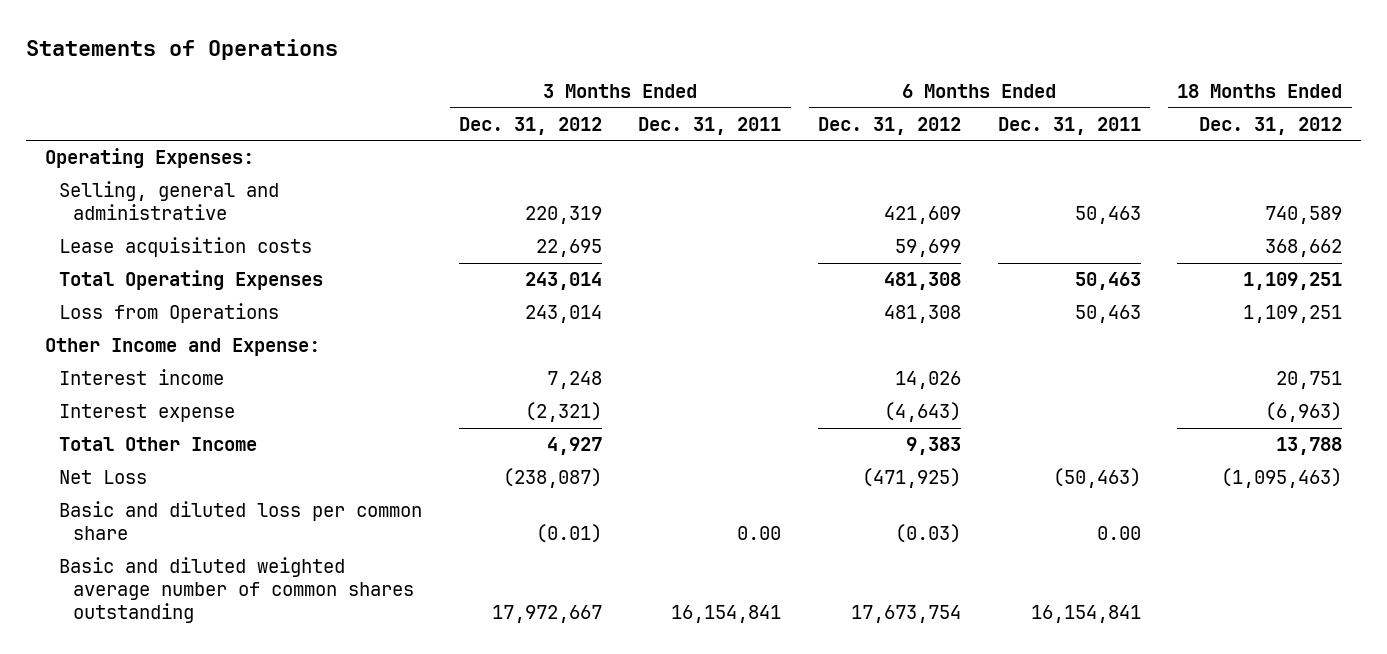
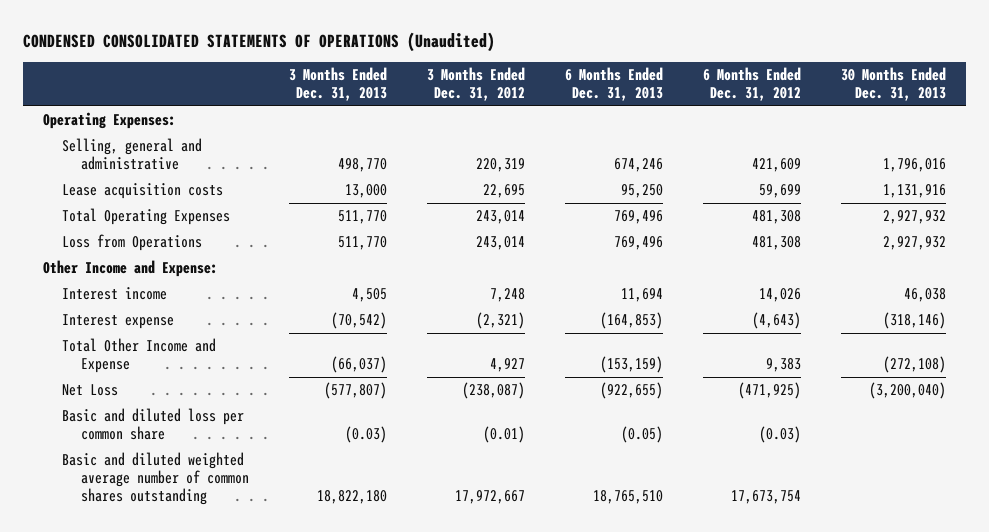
- Statements of Operations
+ CONDENSED CONSOLIDATED STATEMENTS OF OPERATIONS (Unaudited)
- | 3 Months Ended Dec. 31, 2012 | 3 Months Ended Dec. 31, 2011 | 6 Months Ended Dec. 31, 2012 | 6 Months Ended Dec. 31, 2011 | 18 Months Ended Dec. 31, 2012
+ | 3 Months Ended Dec. 31, 2013 | 3 Months Ended Dec. 31, 2012 | 6 Months Ended Dec. 31, 2013 | 6 Months Ended Dec. 31, 2012 | 30 Months Ended Dec. 31, 2013
- Total Other Income | 4,927 | | 9,383 | | 13,788
+ Total Other Income and Expense | (66,037) | 4,927 | (153,159) | 9,383 | (272,108)

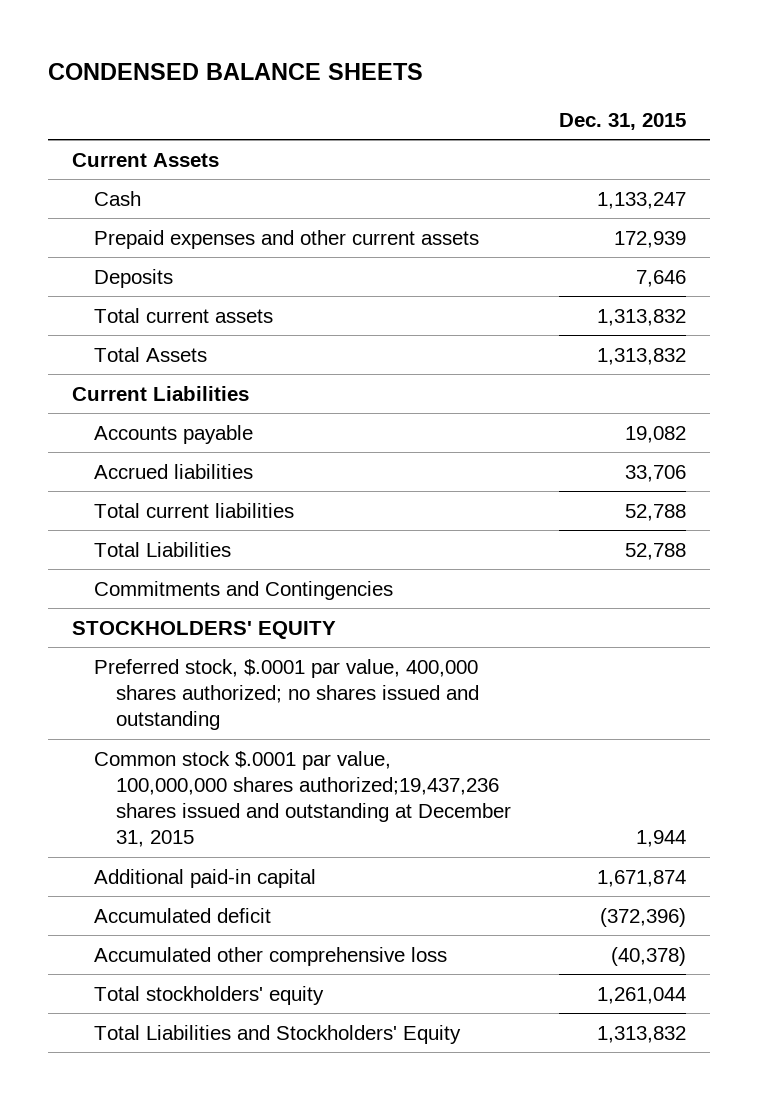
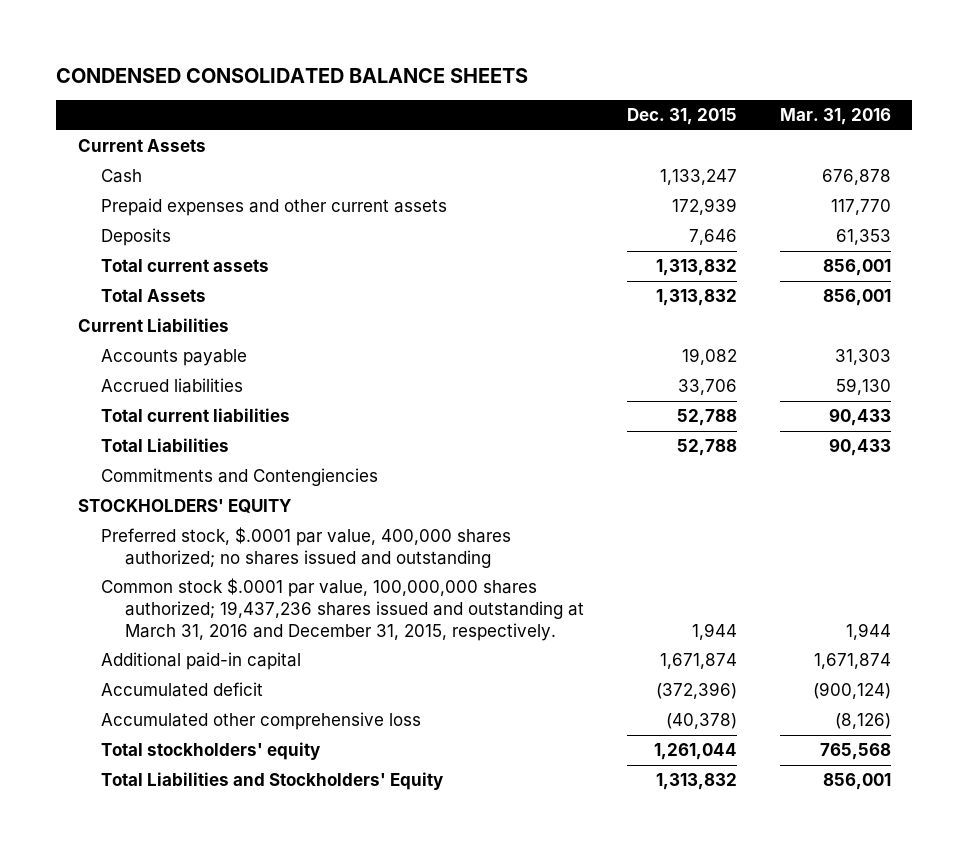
- CONDENSED BALANCE SHEETS
+ CONDENSED CONSOLIDATED BALANCE SHEETS
- | Dec. 31, 2015
+ | Dec. 31, 2015 | Mar. 31, 2016
- Commitments and Contingencies
+ Commitments and Contengiencies
- Common stock $.0001 par value, 100,000,000 shares authorized;19,437,236 shares issued and outstanding at December 31, 2015 | 1,944
+ Common stock $.0001 par value, 100,000,000 shares authorized; 19,437,236 shares issued and outstanding at March 31, 2016 and December 31, 2015, respectively. | 1,944 | 1,944

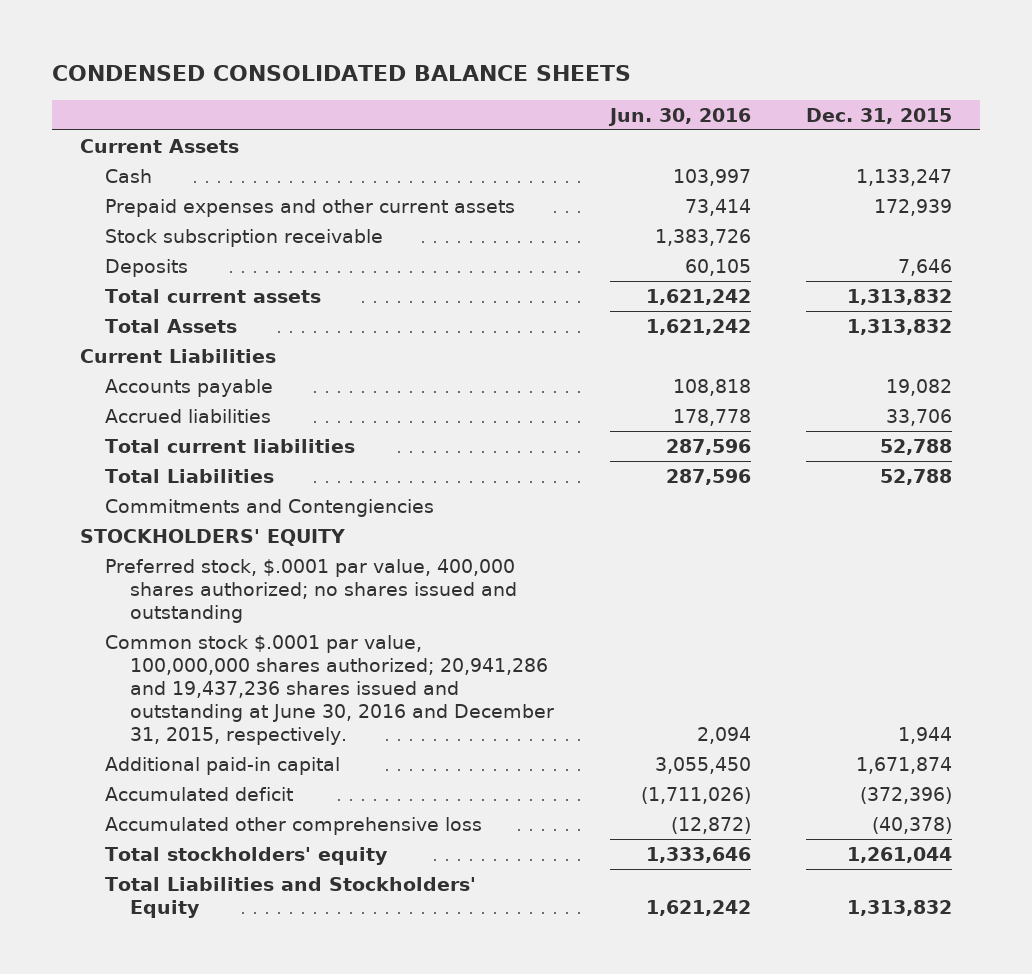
- | Dec. 31, 2015 | Mar. 31, 2016
+ | Jun. 30, 2016 | Dec. 31, 2015
+ Stock subscription receivable | 1,383,726 |
- Common stock $.0001 par value, 100,000,000 shares authorized; 19,437,236 shares issued and outstanding at March 31, 2016 and December 31, 2015, respectively. | 1,944 | 1,944
+ Common stock $.0001 par value, 100,000,000 shares authorized; 20,941,286 and 19,437,236 shares issued and outstanding at June 30, 2016 and December 31, 2015, respectively. | 2,094 | 1,944

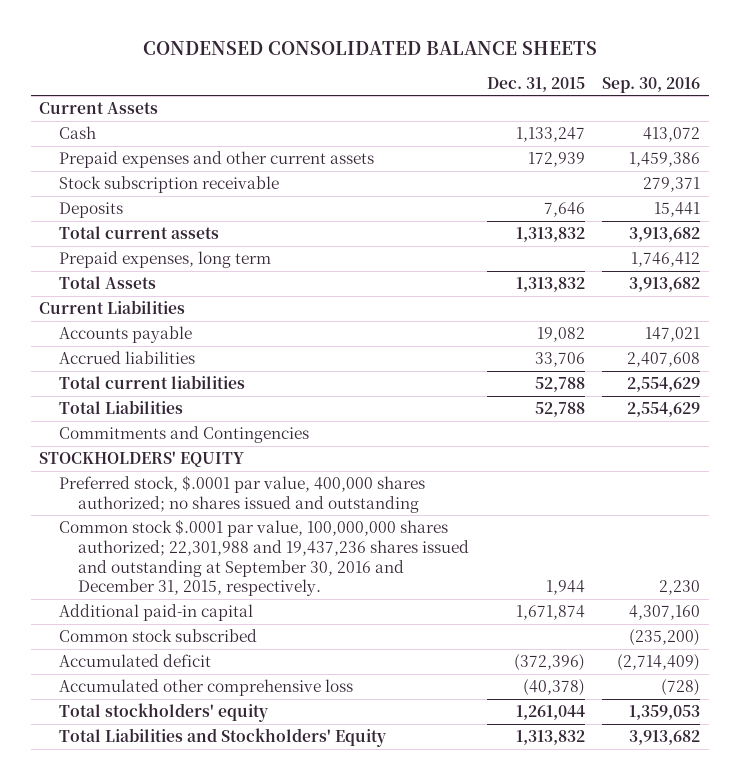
- | Jun. 30, 2016 | Dec. 31, 2015
+ | Dec. 31, 2015 | Sep. 30, 2016
+ Prepaid expenses, long term | | 1,746,412
- Commitments and Contengiencies
+ Commitments and Contingencies
- Common stock $.0001 par value, 100,000,000 shares authorized; 20,941,286 and 19,437,236 shares issued and outstanding at June 30, 2016 and December 31, 2015, respectively. | 2,094 | 1,944
+ Common stock $.0001 par value, 100,000,000 shares authorized; 22,301,988 and 19,437,236 shares issued and outstanding at September 30, 2016 and December 31, 2015, respectively. | 1,944 | 2,230
+ Common stock subscribed | | (235,200)

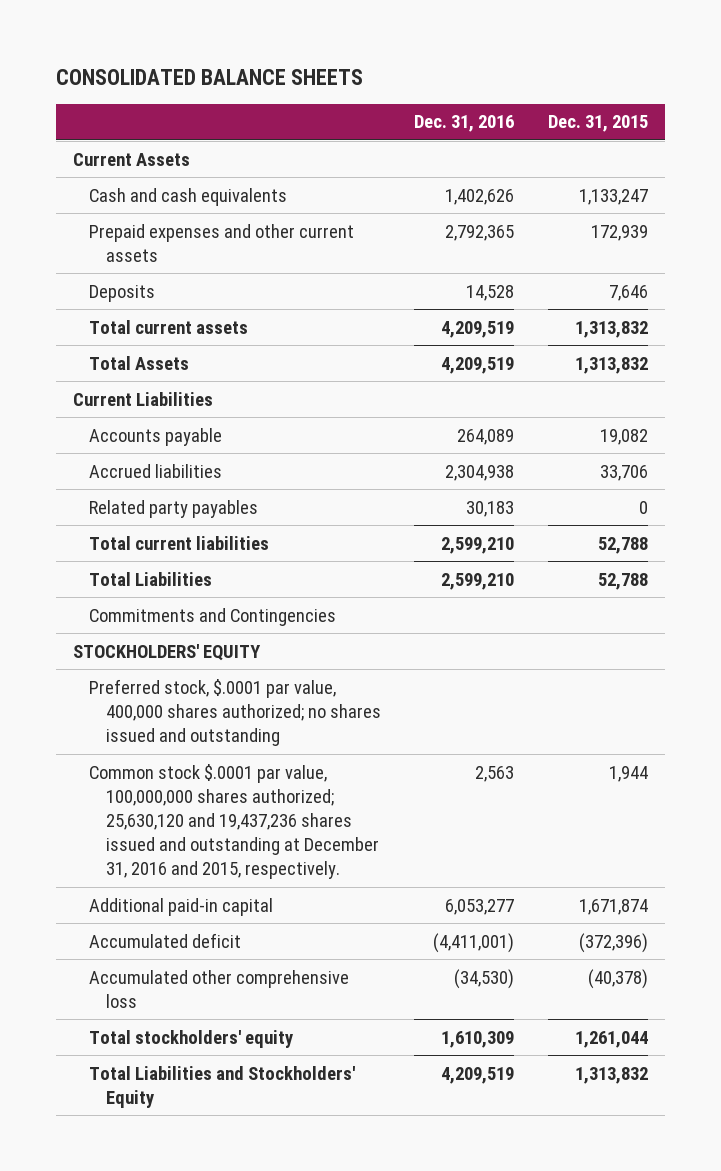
- CONDENSED CONSOLIDATED BALANCE SHEETS
+ CONSOLIDATED BALANCE SHEETS
- | Dec. 31, 2015 | Sep. 30, 2016
+ | Dec. 31, 2016 | Dec. 31, 2015
- Cash | 1,133,247 | 413,072
+ Cash and cash equivalents | 1,402,626 | 1,133,247
- Stock subscription receivable | | 279,371
- Prepaid expenses, long term | | 1,746,412
+ Related party payables | 30,183 | 0
- Common stock $.0001 par value, 100,000,000 shares authorized; 22,301,988 and 19,437,236 shares issued and outstanding at September 30, 2016 and December 31, 2015, respectively. | 1,944 | 2,230
+ Common stock $.0001 par value, 100,000,000 shares authorized; 25,630,120 and 19,437,236 shares issued and outstanding at December 31, 2016 and 2015, respectively. | 2,563 | 1,944
- Common stock subscribed | | (235,200)

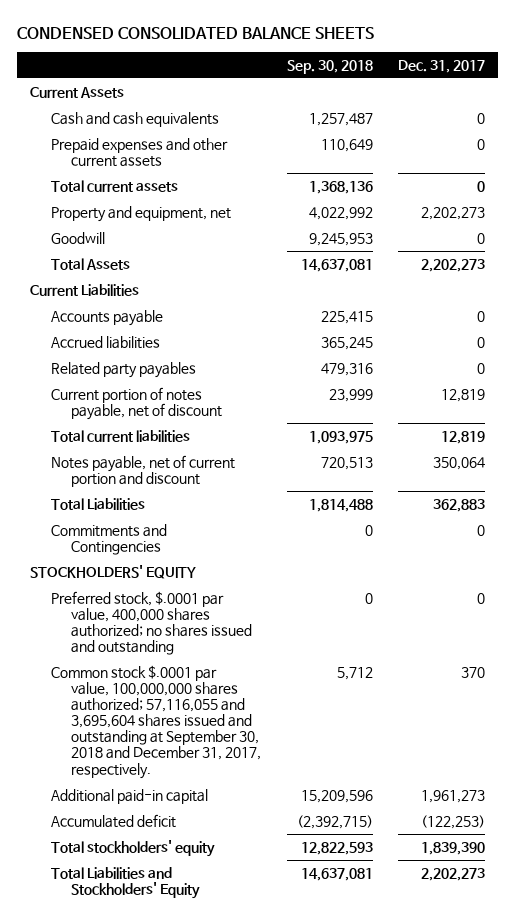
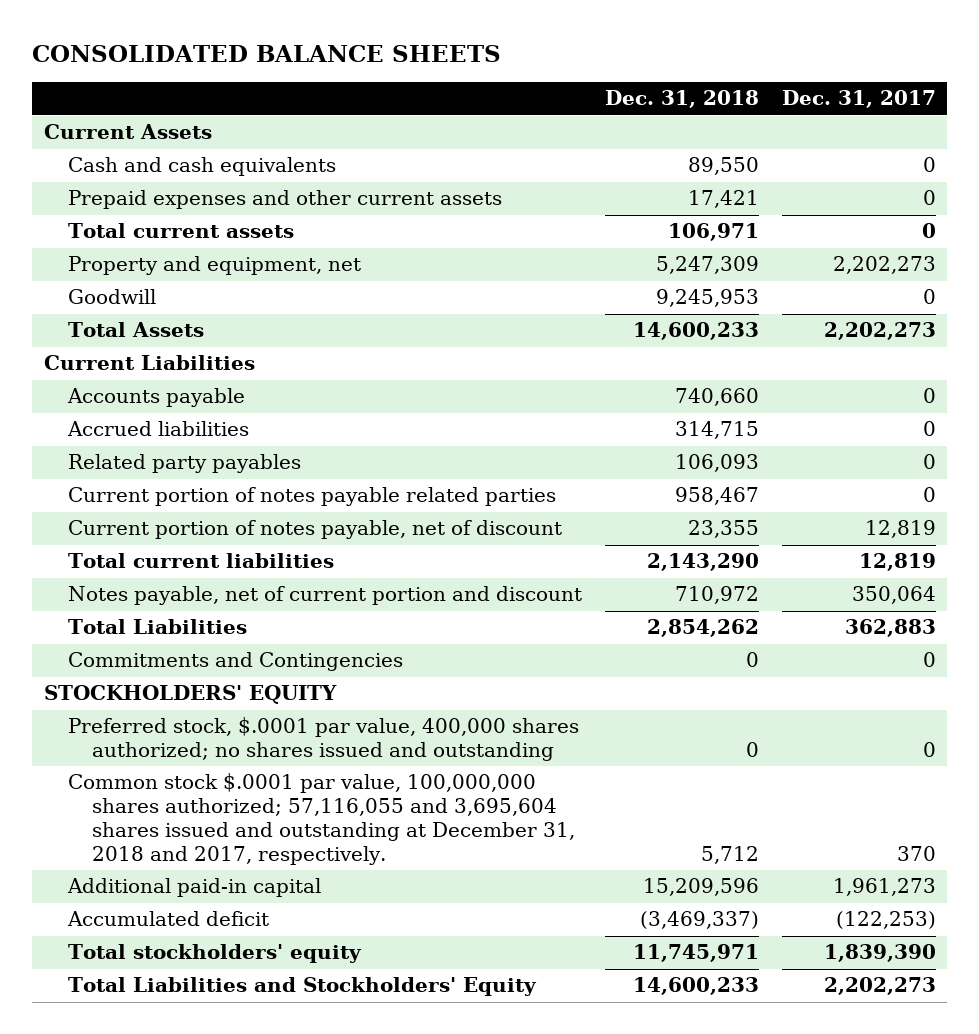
- CONDENSED CONSOLIDATED BALANCE SHEETS
+ CONSOLIDATED BALANCE SHEETS
- | Sep. 30, 2018 | Dec. 31, 2017
+ | Dec. 31, 2018 | Dec. 31, 2017
+ Current portion of notes payable related parties | 958,467 | 0
- Common stock $.0001 par value, 100,000,000 shares authorized; 57,116,055 and 3,695,604 shares issued and outstanding at September 30, 2018 and December 31, 2017, respectively. | 5,712 | 370
+ Common stock $.0001 par value, 100,000,000 shares authorized; 57,116,055 and 3,695,604 shares issued and outstanding at December 31, 2018 and 2017, respectively. | 5,712 | 370

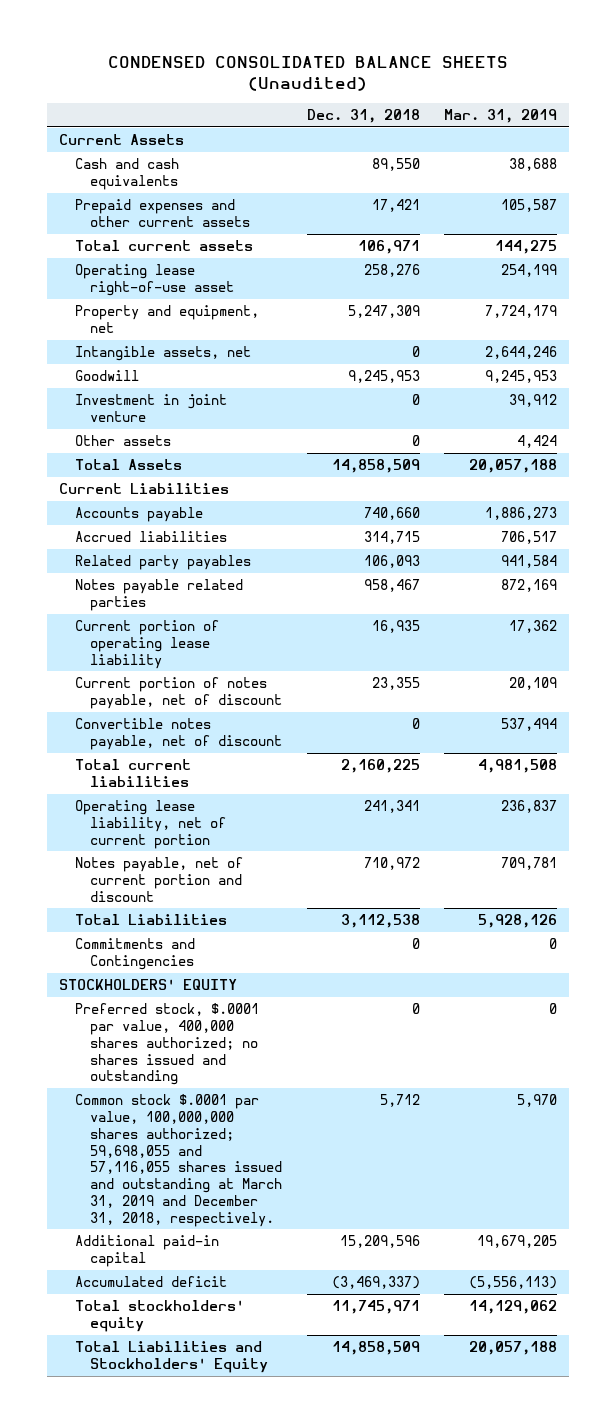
- CONSOLIDATED BALANCE SHEETS
+ CONDENSED CONSOLIDATED BALANCE SHEETS (Unaudited)
- | Dec. 31, 2018 | Dec. 31, 2017
+ | Dec. 31, 2018 | Mar. 31, 2019
+ Operating lease right-of-use asset | 258,276 | 254,199
+ Intangible assets, net | 0 | 2,644,246
- Total Assets | 14,600,233 | 2,202,273
+ Investment in joint venture | 0 | 39,912
+ Other assets | 0 | 4,424
+ Total Assets | 14,858,509 | 20,057,188
- Current portion of notes payable related parties | 958,467 | 0
+ Notes payable related parties | 958,467 | 872,169
+ Current portion of operating lease liability | 16,935 | 17,362
- Total current liabilities | 2,143,290 | 12,819
+ Convertible notes payable, net of discount | 0 | 537,494
+ Total current liabilities | 2,160,225 | 4,981,508
+ Operating lease liability, net of current portion | 241,341 | 236,837
- Total Liabilities | 2,854,262 | 362,883
+ Total Liabilities | 3,112,538 | 5,928,126
- Common stock $.0001 par value, 100,000,000 shares authorized; 57,116,055 and 3,695,604 shares issued and outstanding at December 31, 2018 and 2017, respectively. | 5,712 | 370
+ Common stock $.0001 par value, 100,000,000 shares authorized; 59,698,055 and 57,116,055 shares issued and outstanding at March 31, 2019 and December 31, 2018, respectively. | 5,712 | 5,970
- Total Liabilities and Stockholders' Equity | 14,600,233 | 2,202,273
+ Total Liabilities and Stockholders' Equity | 14,858,509 | 20,057,188

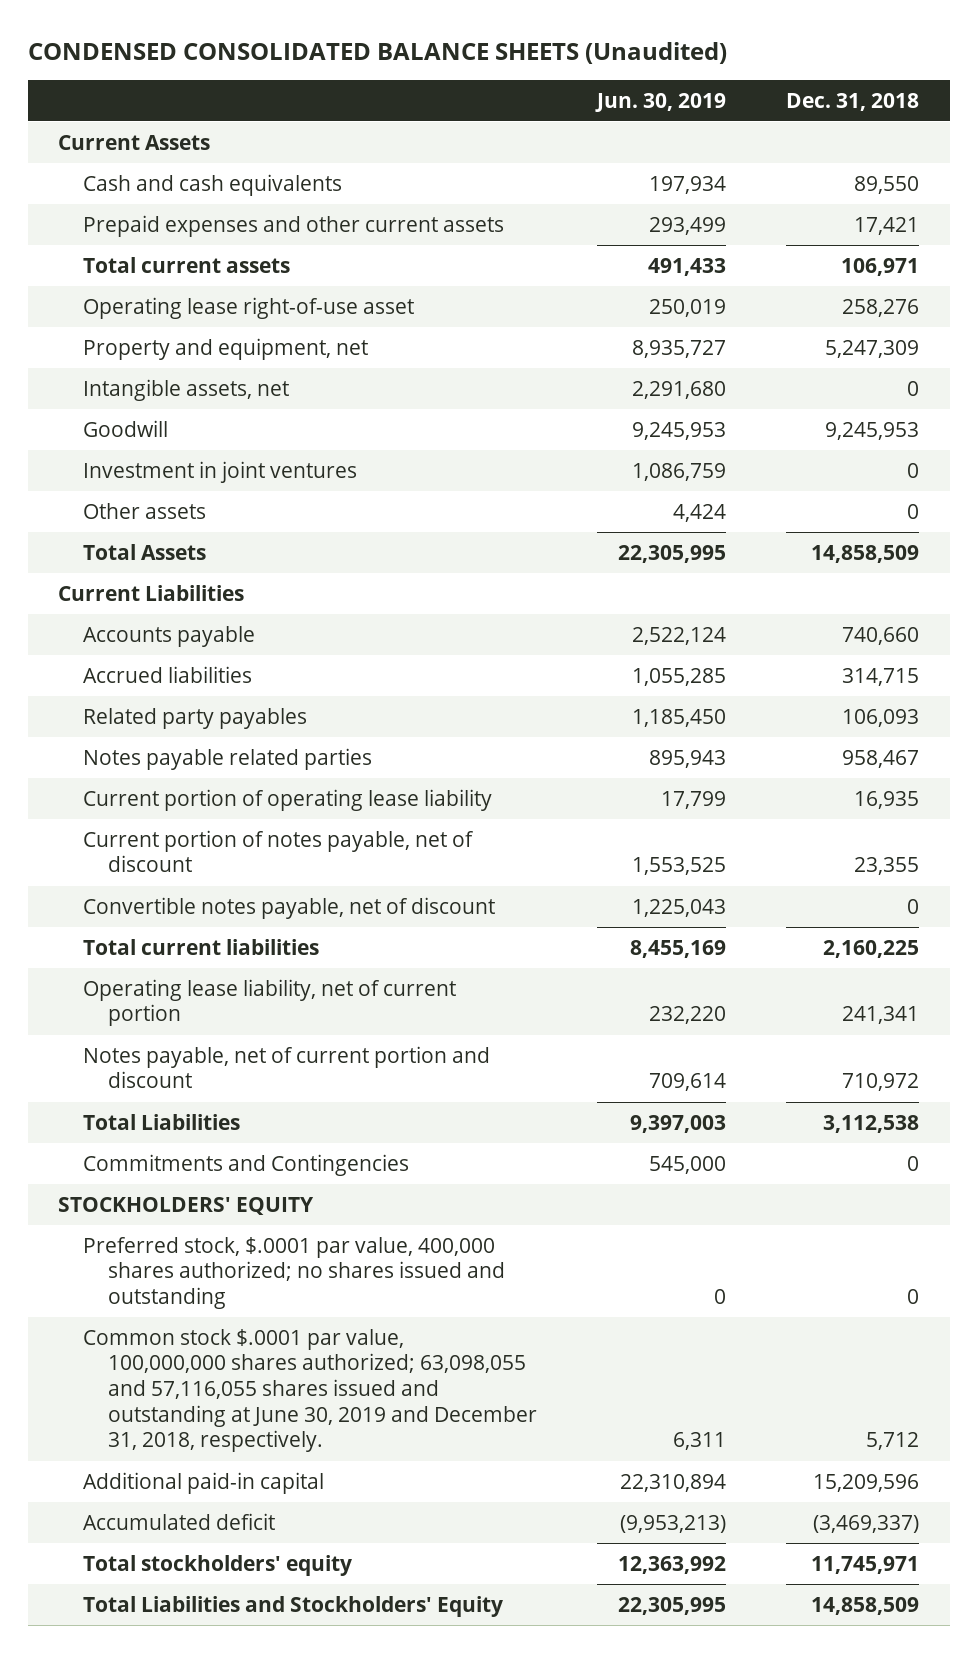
- | Dec. 31, 2018 | Mar. 31, 2019
+ | Jun. 30, 2019 | Dec. 31, 2018
- Investment in joint venture | 0 | 39,912
+ Investment in joint ventures | 1,086,759 | 0
- Common stock $.0001 par value, 100,000,000 shares authorized; 59,698,055 and 57,116,055 shares issued and outstanding at March 31, 2019 and December 31, 2018, respectively. | 5,712 | 5,970
+ Common stock $.0001 par value, 100,000,000 shares authorized; 63,098,055 and 57,116,055 shares issued and outstanding at June 30, 2019 and December 31, 2018, respectively. | 6,311 | 5,712

